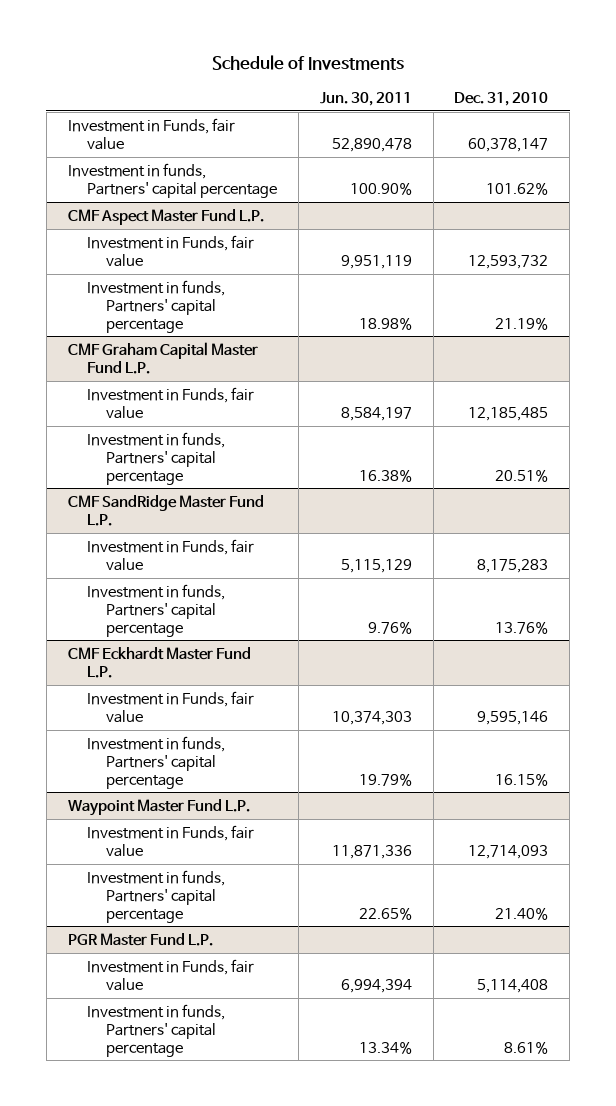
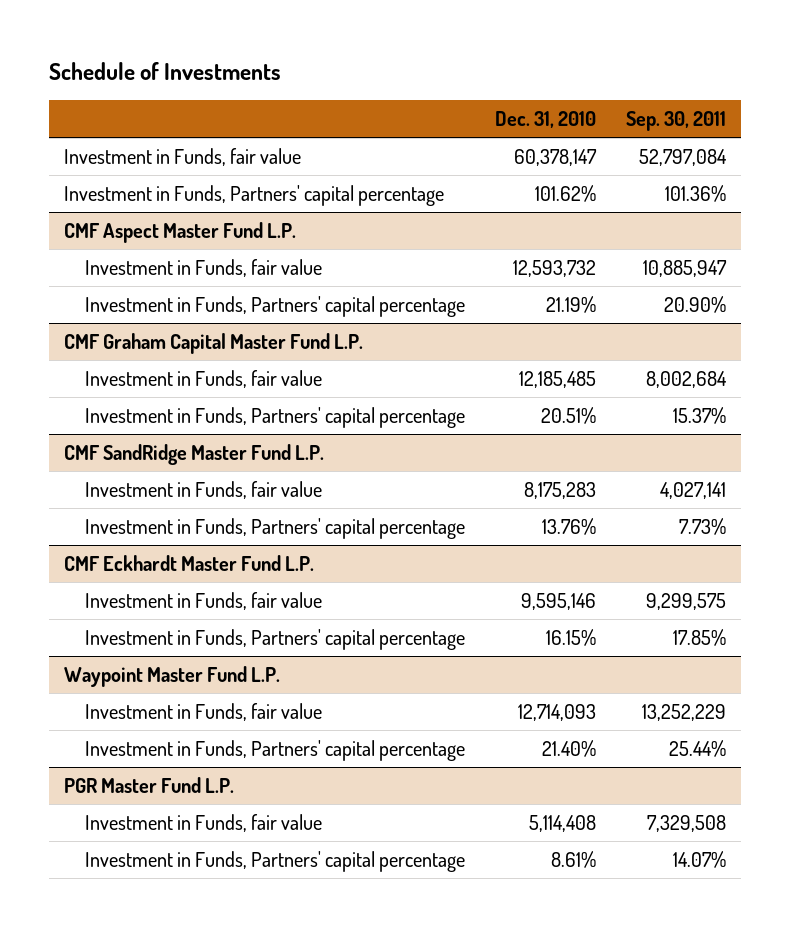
- | Jun. 30, 2011 | Dec. 31, 2010
+ | Dec. 31, 2010 | Sep. 30, 2011
- Investment in funds, Partners' capital percentage | 100.90% | 101.62%
+ Investment in Funds, Partners' capital percentage | 101.62% | 101.36%
@ CMF Aspect Master Fund L.P.
- Investment in funds, Partners' capital percentage | 18.98% | 21.19%
+ Investment in Funds, Partners' capital percentage | 21.19% | 20.90%
@ CMF Graham Capital Master Fund L.P.
- Investment in funds, Partners' capital percentage | 16.38% | 20.51%
+ Investment in Funds, Partners' capital percentage | 20.51% | 15.37%
@ CMF SandRidge Master Fund L.P.
- Investment in funds, Partners' capital percentage | 9.76% | 13.76%
+ Investment in Funds, Partners' capital percentage | 13.76% | 7.73%
@ CMF Eckhardt Master Fund L.P.
- Investment in funds, Partners' capital percentage | 19.79% | 16.15%
+ Investment in Funds, Partners' capital percentage | 16.15% | 17.85%
@ Waypoint Master Fund L.P.
- Investment in funds, Partners' capital percentage | 22.65% | 21.40%
+ Investment in Funds, Partners' capital percentage | 21.40% | 25.44%
@ PGR Master Fund L.P.
- Investment in funds, Partners' capital percentage | 13.34% | 8.61%
+ Investment in Funds, Partners' capital percentage | 8.61% | 14.07%

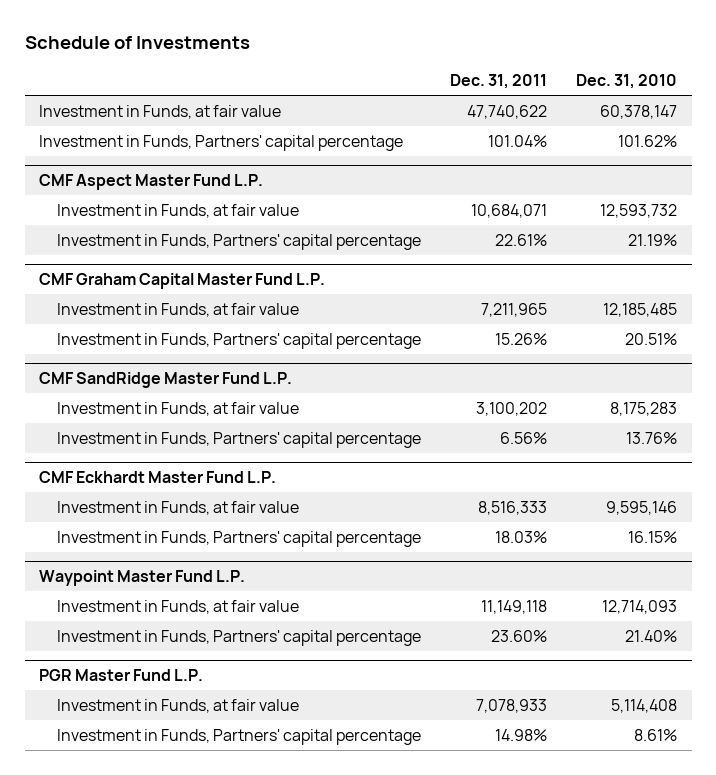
- | Dec. 31, 2010 | Sep. 30, 2011
+ | Dec. 31, 2011 | Dec. 31, 2010
- Investment in Funds, fair value | 60,378,147 | 52,797,084
+ Investment in Funds, at fair value | 47,740,622 | 60,378,147
@ CMF Aspect Master Fund L.P.
- Investment in Funds, fair value | 12,593,732 | 10,885,947
+ Investment in Funds, at fair value | 10,684,071 | 12,593,732
@ CMF Graham Capital Master Fund L.P.
- Investment in Funds, fair value | 12,185,485 | 8,002,684
+ Investment in Funds, at fair value | 7,211,965 | 12,185,485
@ CMF SandRidge Master Fund L.P.
- Investment in Funds, fair value | 8,175,283 | 4,027,141
+ Investment in Funds, at fair value | 3,100,202 | 8,175,283
@ CMF Eckhardt Master Fund L.P.
- Investment in Funds, fair value | 9,595,146 | 9,299,575
+ Investment in Funds, at fair value | 8,516,333 | 9,595,146
@ Waypoint Master Fund L.P.
- Investment in Funds, fair value | 12,714,093 | 13,252,229
+ Investment in Funds, at fair value | 11,149,118 | 12,714,093
@ PGR Master Fund L.P.
- Investment in Funds, fair value | 5,114,408 | 7,329,508
+ Investment in Funds, at fair value | 7,078,933 | 5,114,408

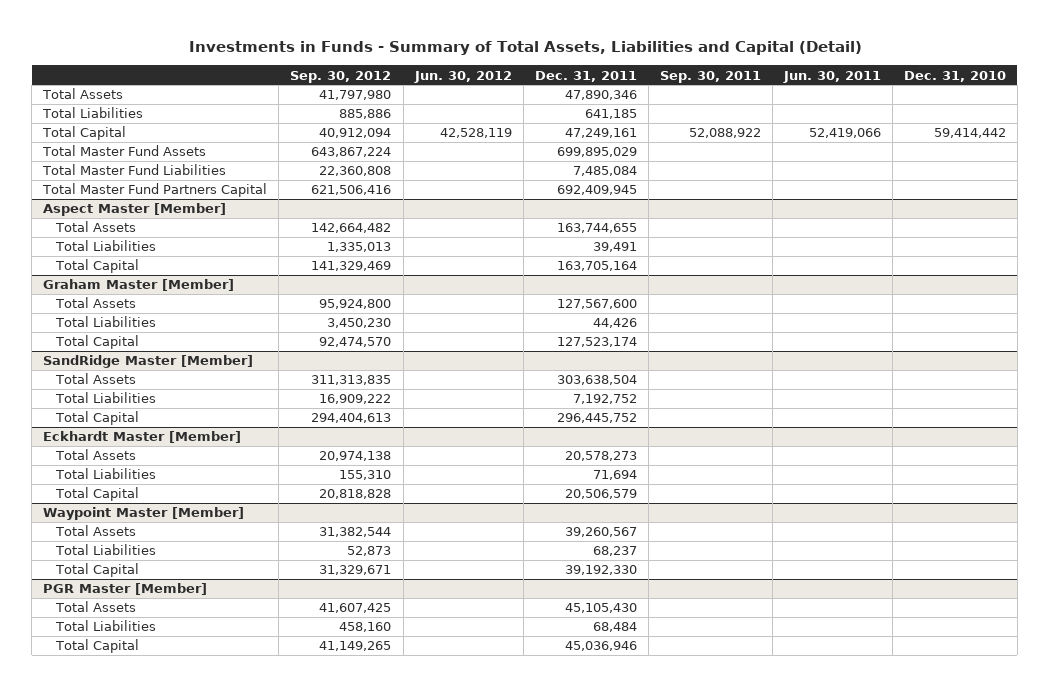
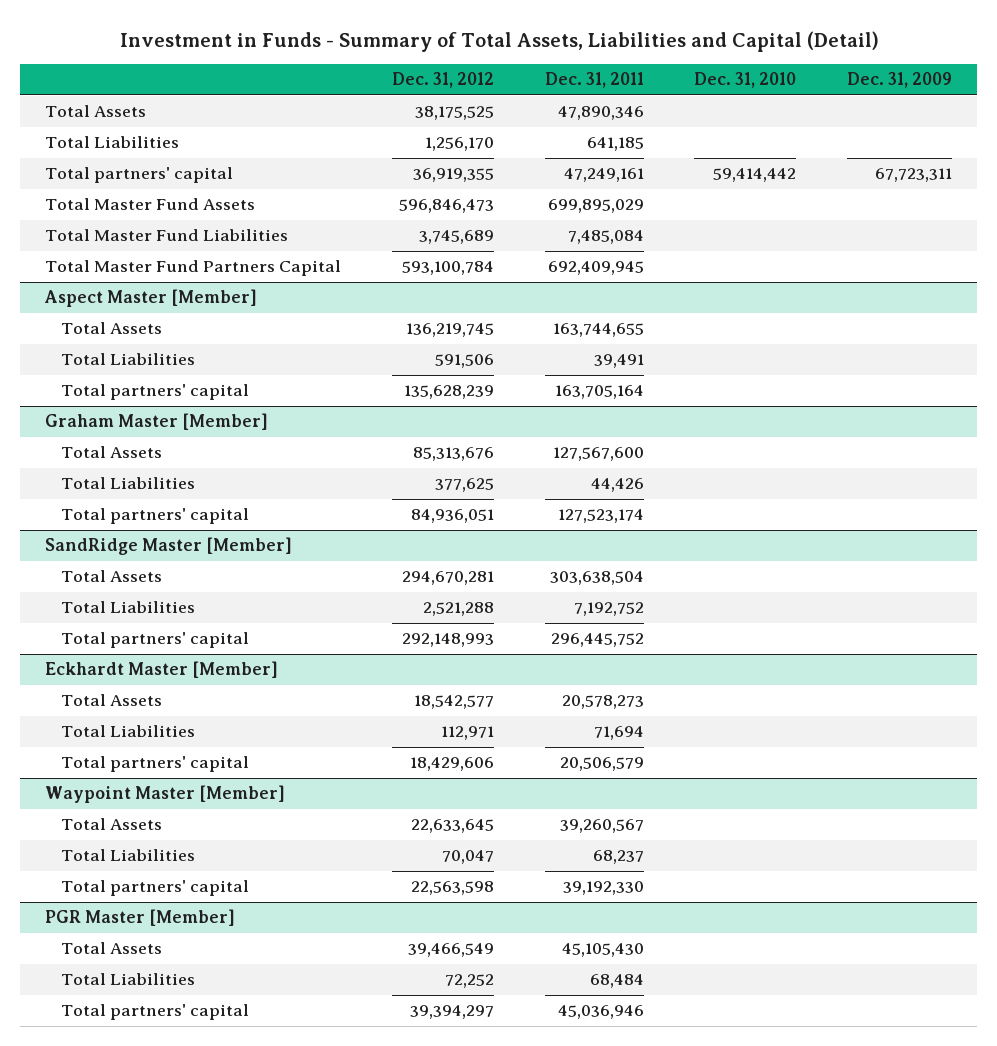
- Investments in Funds - Summary of Total Assets, Liabilities and Capital (Detail)
+ Investment in Funds - Summary of Total Assets, Liabilities and Capital (Detail)
- | Sep. 30, 2012 | Jun. 30, 2012 | Dec. 31, 2011 | Sep. 30, 2011 | Jun. 30, 2011 | Dec. 31, 2010
+ | Dec. 31, 2012 | Dec. 31, 2011 | Dec. 31, 2010 | Dec. 31, 2009
- Total Capital | 40,912,094 | 42,528,119 | 47,249,161 | 52,088,922 | 52,419,066 | 59,414,442
+ Total partners' capital | 36,919,355 | 47,249,161 | 59,414,442 | 67,723,311
@ Aspect Master [Member]
- Total Capital | 141,329,469 | | 163,705,164 | | |
+ Total partners' capital | 135,628,239 | 163,705,164 | |
@ Graham Master [Member]
- Total Capital | 92,474,570 | | 127,523,174 | | |
+ Total partners' capital | 84,936,051 | 127,523,174 | |
@ SandRidge Master [Member]
- Total Capital | 294,404,613 | | 296,445,752 | | |
+ Total partners' capital | 292,148,993 | 296,445,752 | |
@ Eckhardt Master [Member]
- Total Capital | 20,818,828 | | 20,506,579 | | |
+ Total partners' capital | 18,429,606 | 20,506,579 | |
@ Waypoint Master [Member]
- Total Capital | 31,329,671 | | 39,192,330 | | |
+ Total partners' capital | 22,563,598 | 39,192,330 | |
@ PGR Master [Member]
- Total Capital | 41,149,265 | | 45,036,946 | | |
+ Total partners' capital | 39,394,297 | 45,036,946 | |

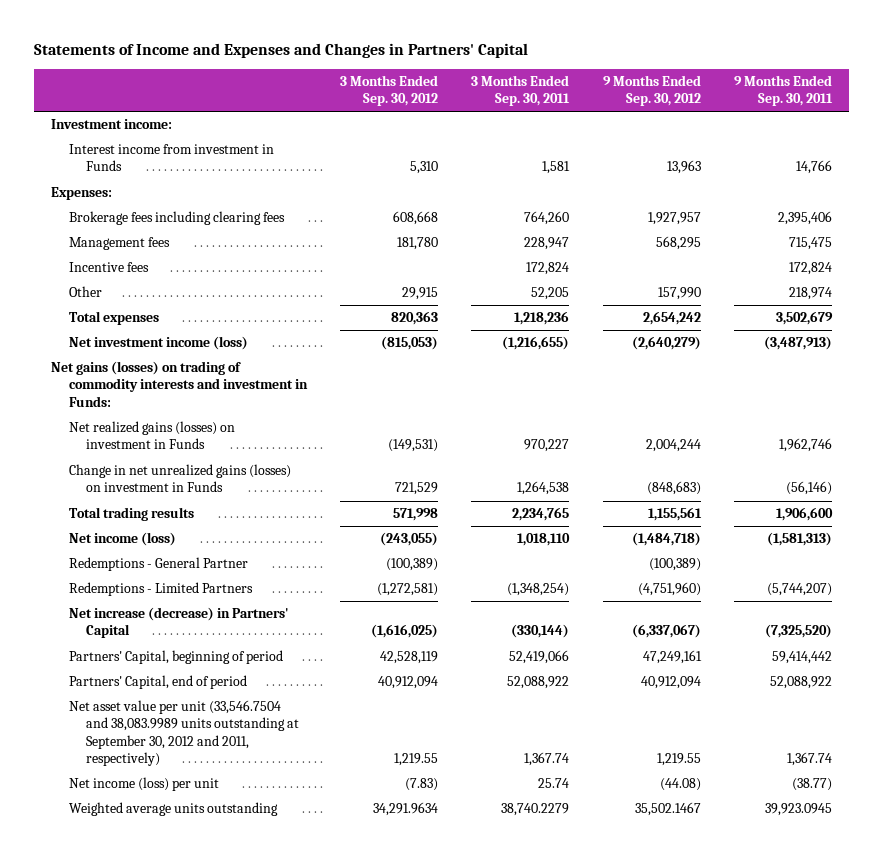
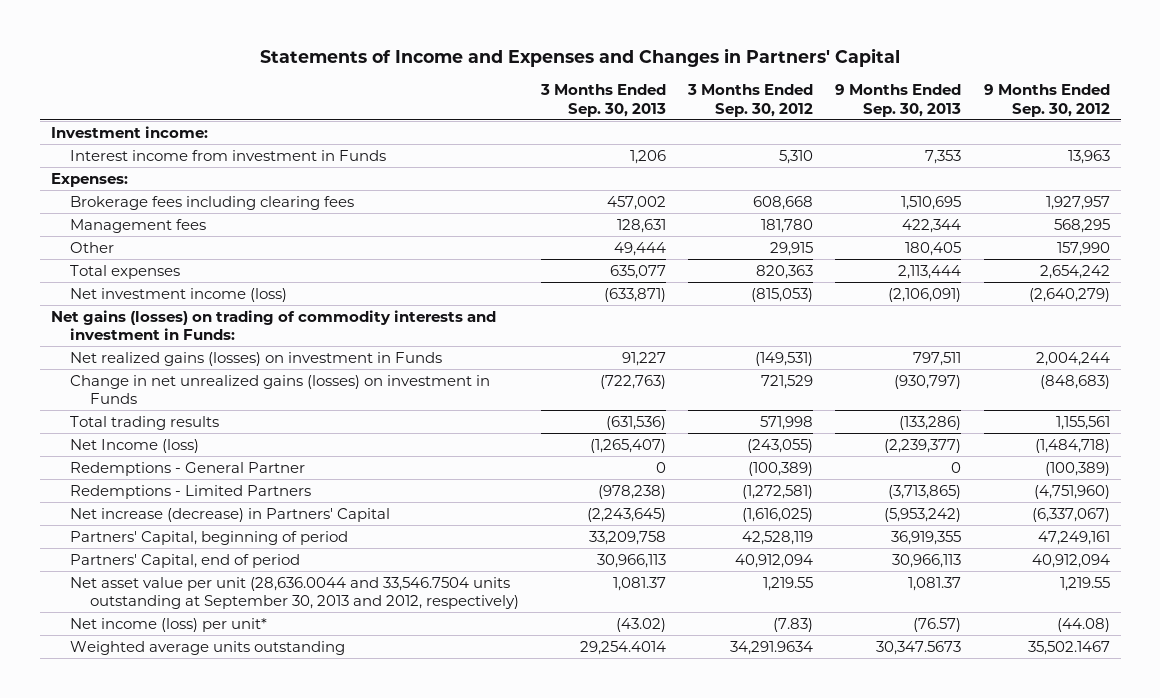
- | 3 Months Ended Sep. 30, 2012 | 3 Months Ended Sep. 30, 2011 | 9 Months Ended Sep. 30, 2012 | 9 Months Ended Sep. 30, 2011
+ | 3 Months Ended Sep. 30, 2013 | 3 Months Ended Sep. 30, 2012 | 9 Months Ended Sep. 30, 2013 | 9 Months Ended Sep. 30, 2012
- Incentive fees | | 172,824 | | 172,824
- Net income (loss) | (243,055) | 1,018,110 | (1,484,718) | (1,581,313)
+ Net Income (loss) | (1,265,407) | (243,055) | (2,239,377) | (1,484,718)
- Net asset value per unit (33,546.7504 and 38,083.9989 units outstanding at September 30, 2012 and 2011, respectively) | 1,219.55 | 1,367.74 | 1,219.55 | 1,367.74
- Net income (loss) per unit | (7.83) | 25.74 | (44.08) | (38.77)
+ Net asset value per unit (28,636.0044 and 33,546.7504 units outstanding at September 30, 2013 and 2012, respectively) | 1,081.37 | 1,219.55 | 1,081.37 | 1,219.55
+ Net income (loss) per unit* | (43.02) | (7.83) | (76.57) | (44.08)

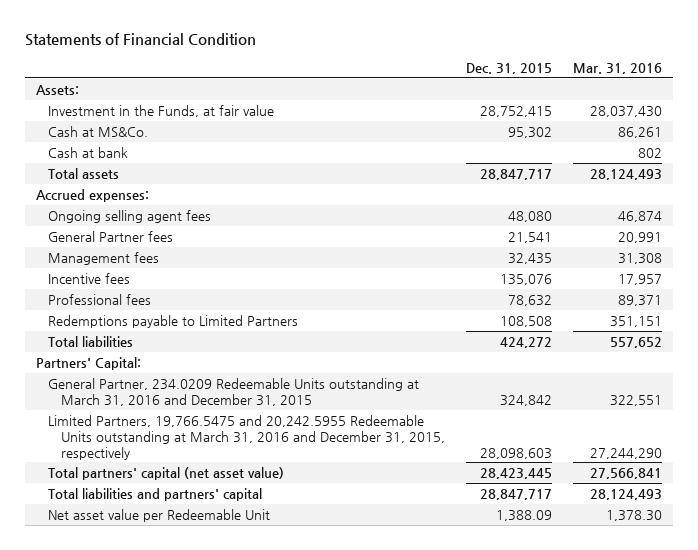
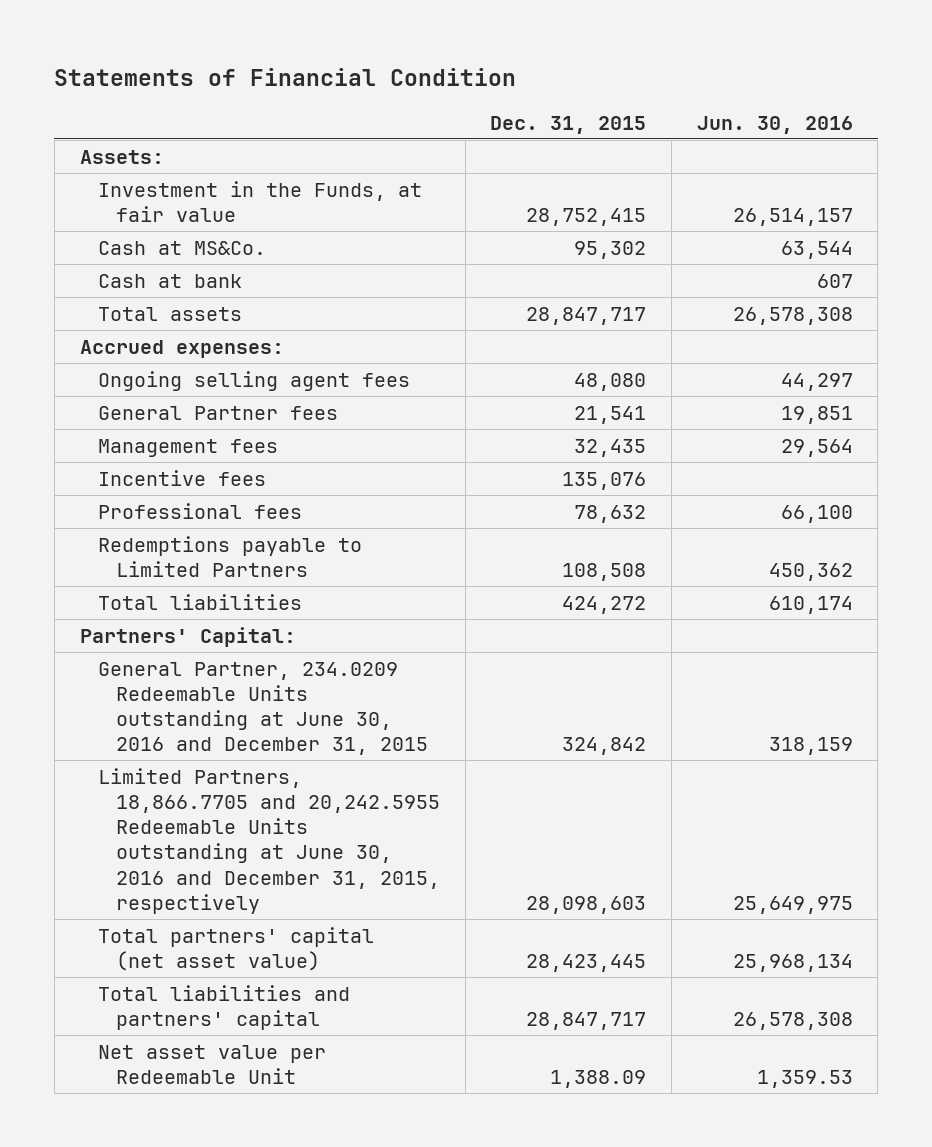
- | Dec. 31, 2015 | Mar. 31, 2016
+ | Dec. 31, 2015 | Jun. 30, 2016
- General Partner, 234.0209 Redeemable Units outstanding at March 31, 2016 and December 31, 2015 | 324,842 | 322,551
- Limited Partners, 19,766.5475 and 20,242.5955 Redeemable Units outstanding at March 31, 2016 and December 31, 2015, respectively | 28,098,603 | 27,244,290
+ General Partner, 234.0209 Redeemable Units outstanding at June 30, 2016 and December 31, 2015 | 324,842 | 318,159
+ Limited Partners, 18,866.7705 and 20,242.5955 Redeemable Units outstanding at June 30, 2016 and December 31, 2015, respectively | 28,098,603 | 25,649,975

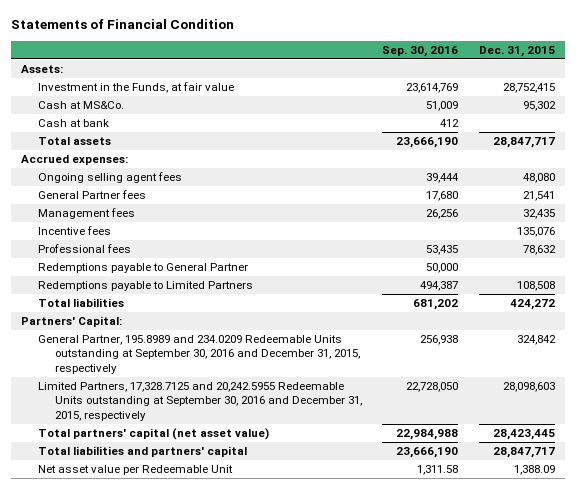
- | Dec. 31, 2015 | Jun. 30, 2016
+ | Sep. 30, 2016 | Dec. 31, 2015
+ Redemptions payable to General Partner | 50,000 |
- General Partner, 234.0209 Redeemable Units outstanding at June 30, 2016 and December 31, 2015 | 324,842 | 318,159
- Limited Partners, 18,866.7705 and 20,242.5955 Redeemable Units outstanding at June 30, 2016 and December 31, 2015, respectively | 28,098,603 | 25,649,975
+ General Partner, 195.8989 and 234.0209 Redeemable Units outstanding at September 30, 2016 and December 31, 2015, respectively | 256,938 | 324,842
+ Limited Partners, 17,328.7125 and 20,242.5955 Redeemable Units outstanding at September 30, 2016 and December 31, 2015, respectively | 22,728,050 | 28,098,603

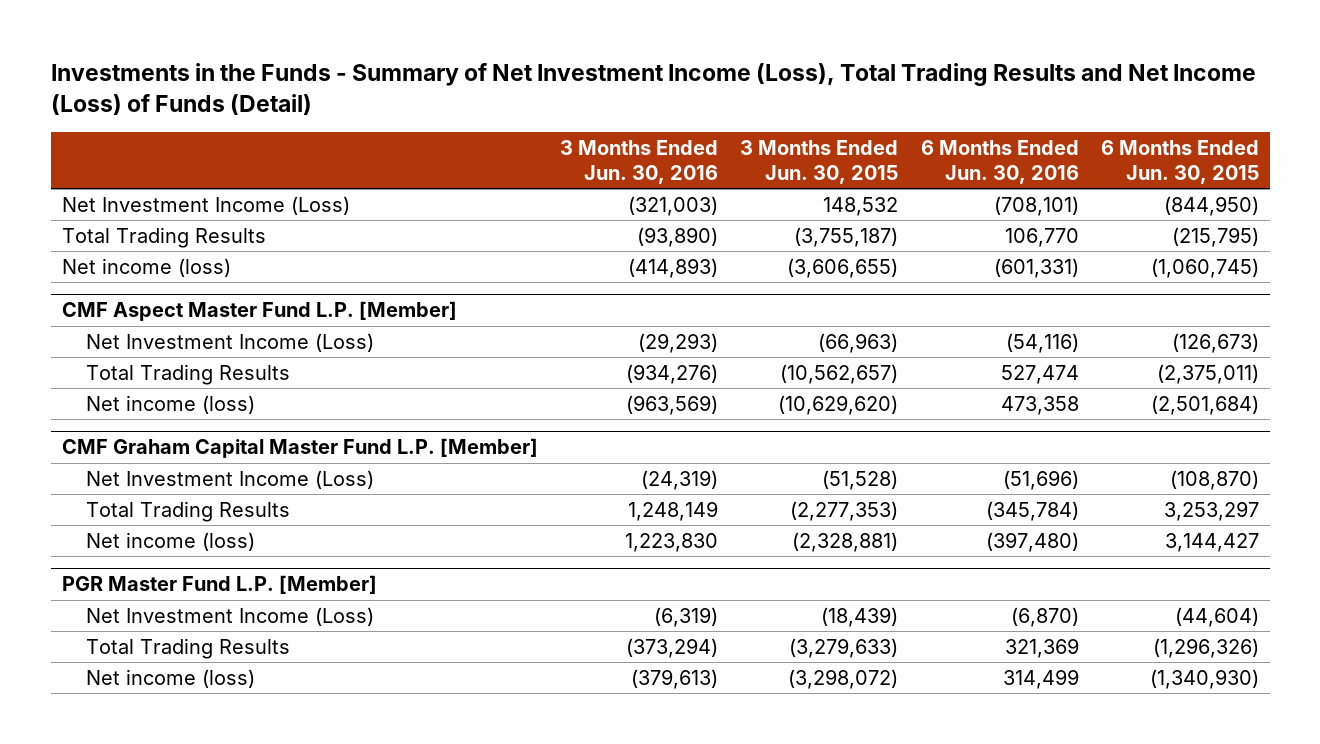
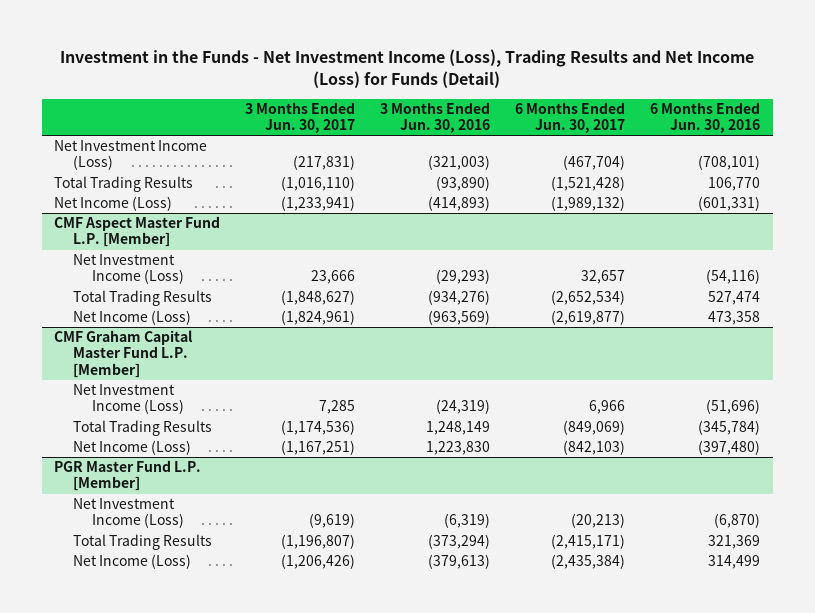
- Investments in the Funds - Summary of Net Investment Income (Loss), Total Trading Results and Net Income (Loss) of Funds (Detail)
+ Investment in the Funds - Net Investment Income (Loss), Trading Results and Net Income (Loss) for Funds (Detail)
- | 3 Months Ended Jun. 30, 2016 | 3 Months Ended Jun. 30, 2015 | 6 Months Ended Jun. 30, 2016 | 6 Months Ended Jun. 30, 2015
+ | 3 Months Ended Jun. 30, 2017 | 3 Months Ended Jun. 30, 2016 | 6 Months Ended Jun. 30, 2017 | 6 Months Ended Jun. 30, 2016
- Net income (loss) | (414,893) | (3,606,655) | (601,331) | (1,060,745)
+ Net Income (Loss) | (1,233,941) | (414,893) | (1,989,132) | (601,331)
@ CMF Aspect Master Fund L.P. [Member]
- Net income (loss) | (963,569) | (10,629,620) | 473,358 | (2,501,684)
+ Net Income (Loss) | (1,824,961) | (963,569) | (2,619,877) | 473,358
@ CMF Graham Capital Master Fund L.P. [Member]
- Net income (loss) | 1,223,830 | (2,328,881) | (397,480) | 3,144,427
+ Net Income (Loss) | (1,167,251) | 1,223,830 | (842,103) | (397,480)
@ PGR Master Fund L.P. [Member]
- Net income (loss) | (379,613) | (3,298,072) | 314,499 | (1,340,930)
+ Net Income (Loss) | (1,206,426) | (379,613) | (2,435,384) | 314,499

